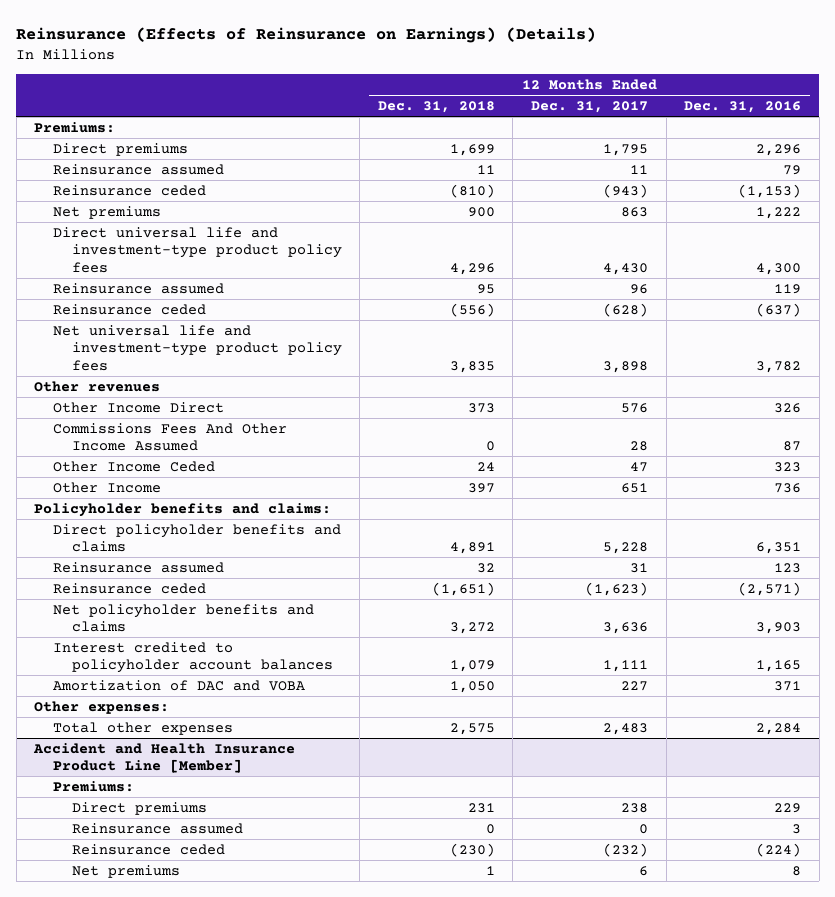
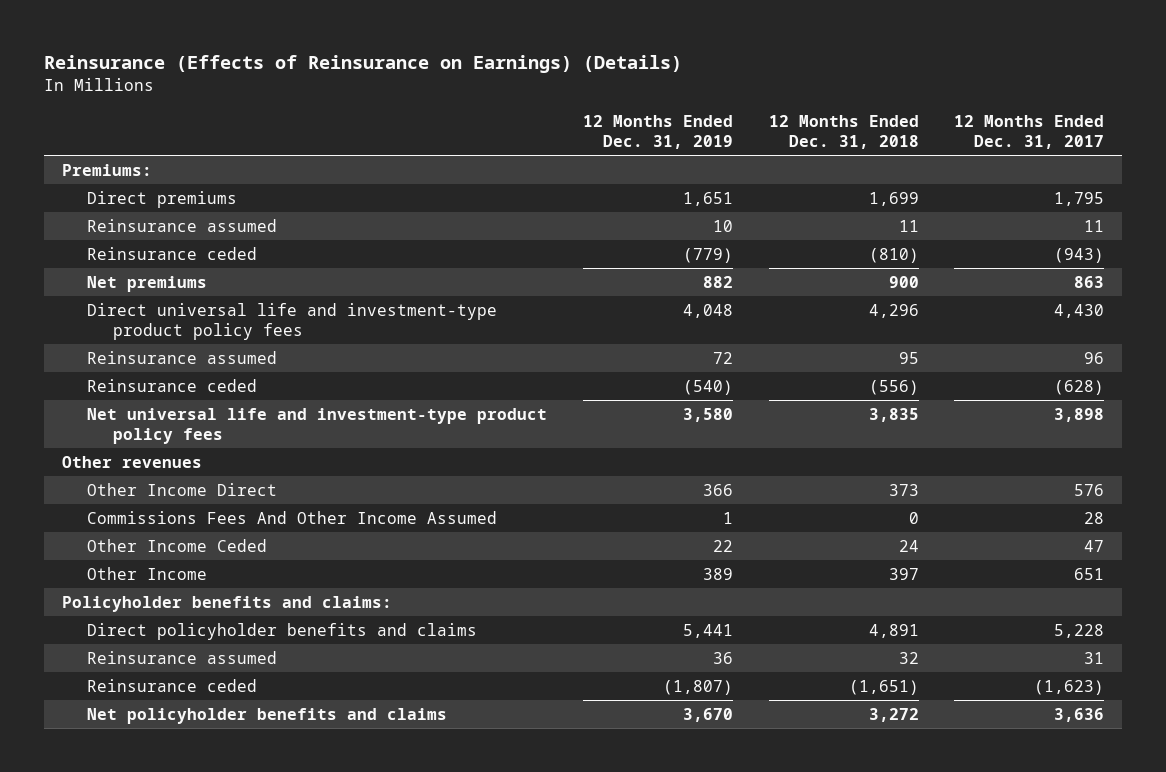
- | 12 Months Ended Dec. 31, 2018 | 12 Months Ended Dec. 31, 2017 | 12 Months Ended Dec. 31, 2016
+ | 12 Months Ended Dec. 31, 2019 | 12 Months Ended Dec. 31, 2018 | 12 Months Ended Dec. 31, 2017
- Interest credited to policyholder account balances | 1,079 | 1,111 | 1,165
- Amortization of DAC and VOBA | 1,050 | 227 | 371
- Other expenses:
- Total other expenses | 2,575 | 2,483 | 2,284
- Accident and Health Insurance Product Line [Member]
- Premiums:
- Direct premiums | 231 | 238 | 229
- Reinsurance assumed | 0 | 0 | 3
- Reinsurance ceded | (230) | (232) | (224)
- Net premiums | 1 | 6 | 8

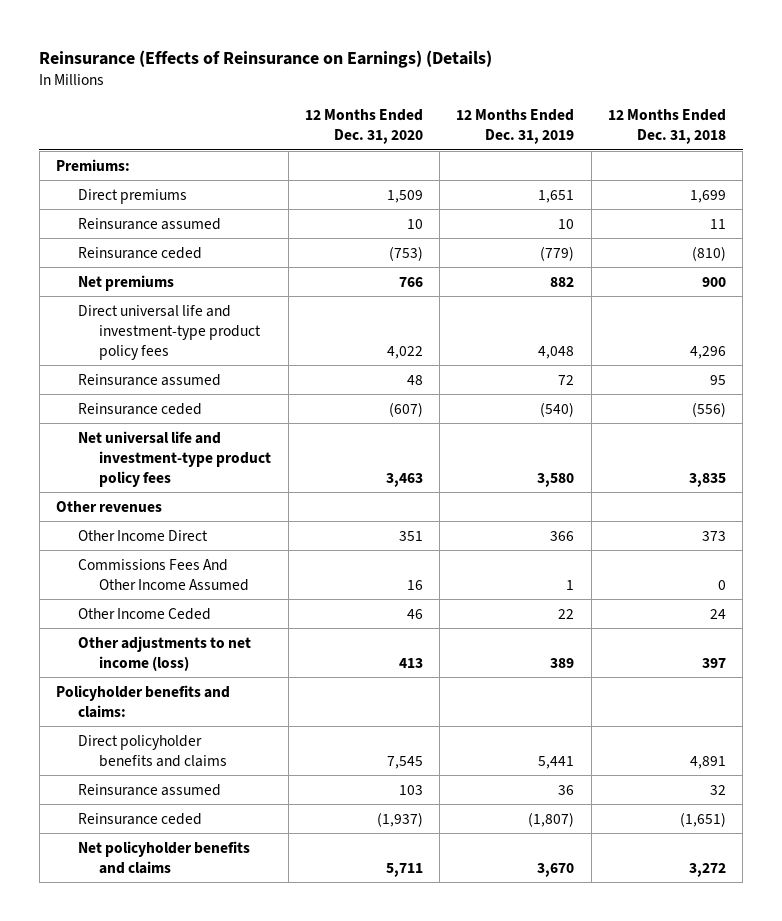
- | 12 Months Ended Dec. 31, 2019 | 12 Months Ended Dec. 31, 2018 | 12 Months Ended Dec. 31, 2017
+ | 12 Months Ended Dec. 31, 2020 | 12 Months Ended Dec. 31, 2019 | 12 Months Ended Dec. 31, 2018
- Other Income | 389 | 397 | 651
+ Other adjustments to net income (loss) | 413 | 389 | 397

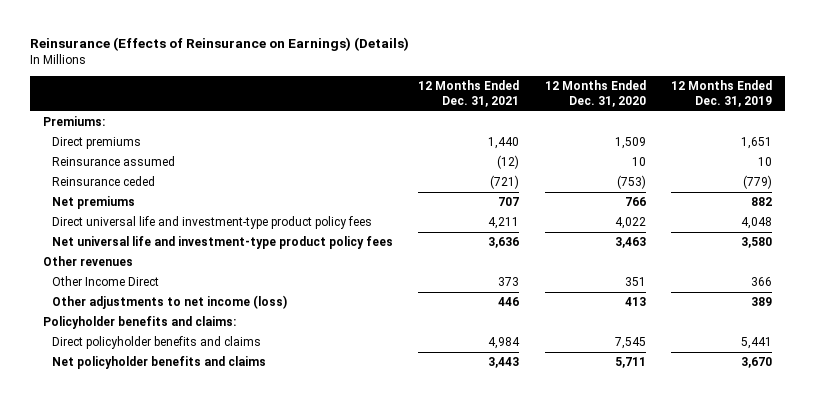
- | 12 Months Ended Dec. 31, 2020 | 12 Months Ended Dec. 31, 2019 | 12 Months Ended Dec. 31, 2018
+ | 12 Months Ended Dec. 31, 2021 | 12 Months Ended Dec. 31, 2020 | 12 Months Ended Dec. 31, 2019
- Reinsurance assumed | 48 | 72 | 95
- Reinsurance ceded | (607) | (540) | (556)
- Commissions Fees And Other Income Assumed | 16 | 1 | 0
- Other Income Ceded | 46 | 22 | 24
- Reinsurance assumed | 103 | 36 | 32
- Reinsurance ceded | (1,937) | (1,807) | (1,651)

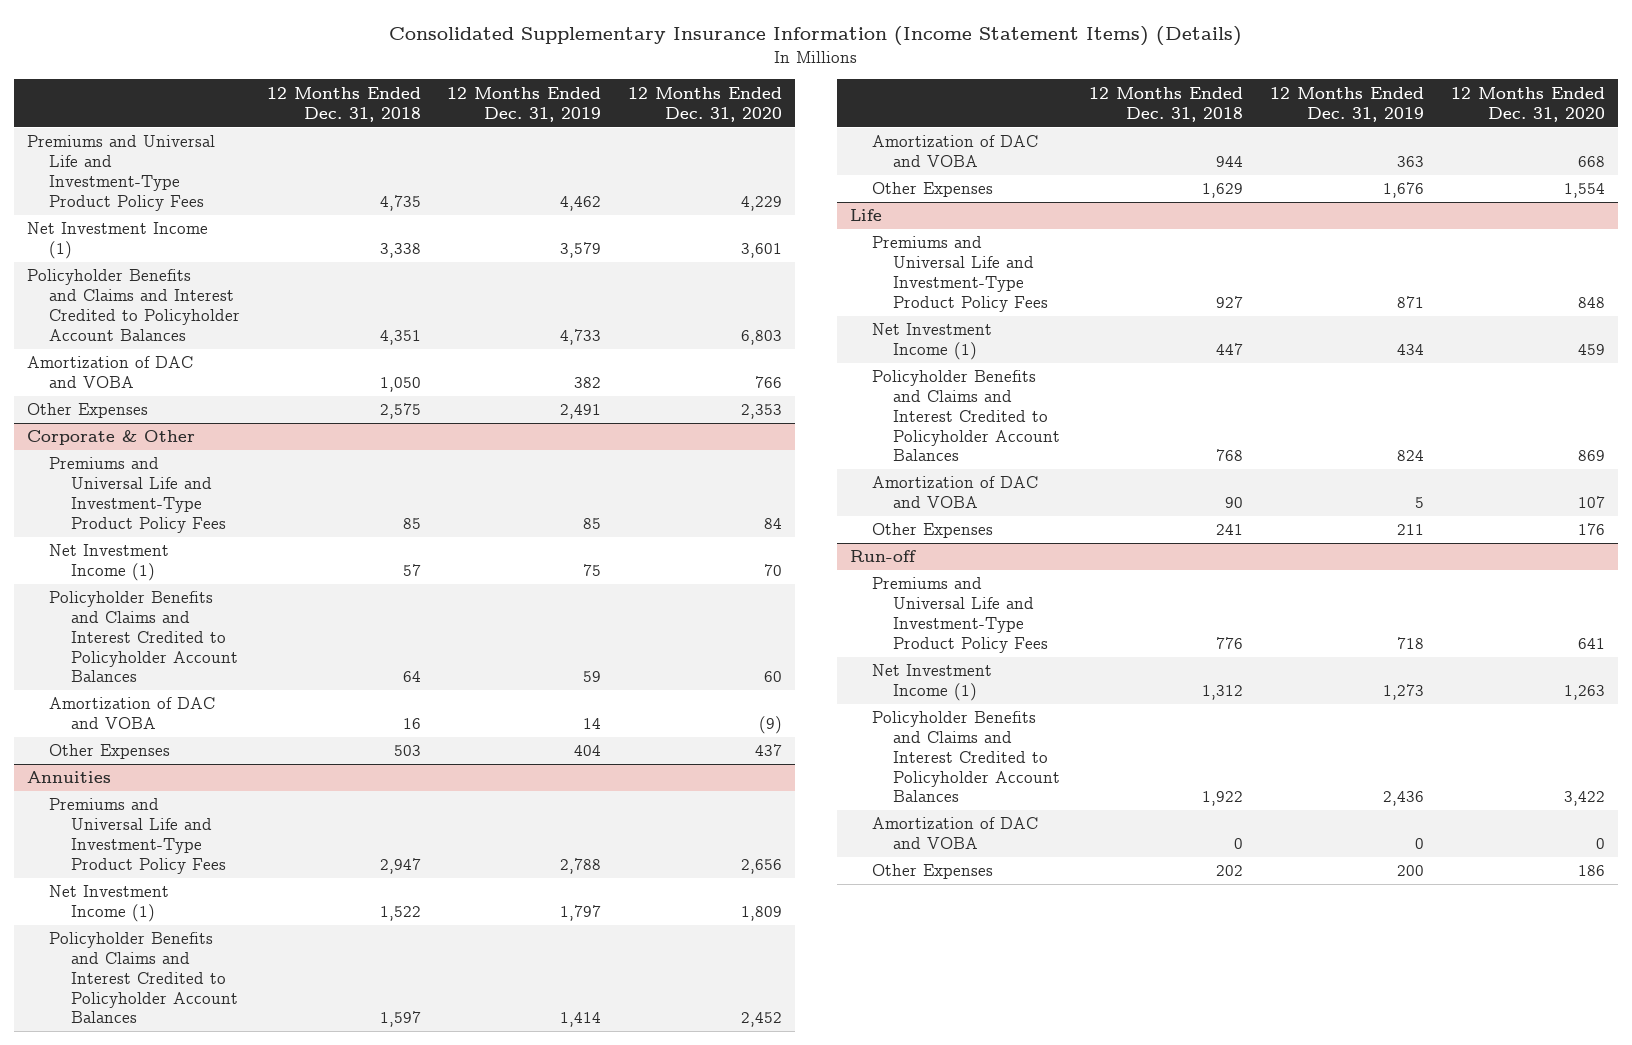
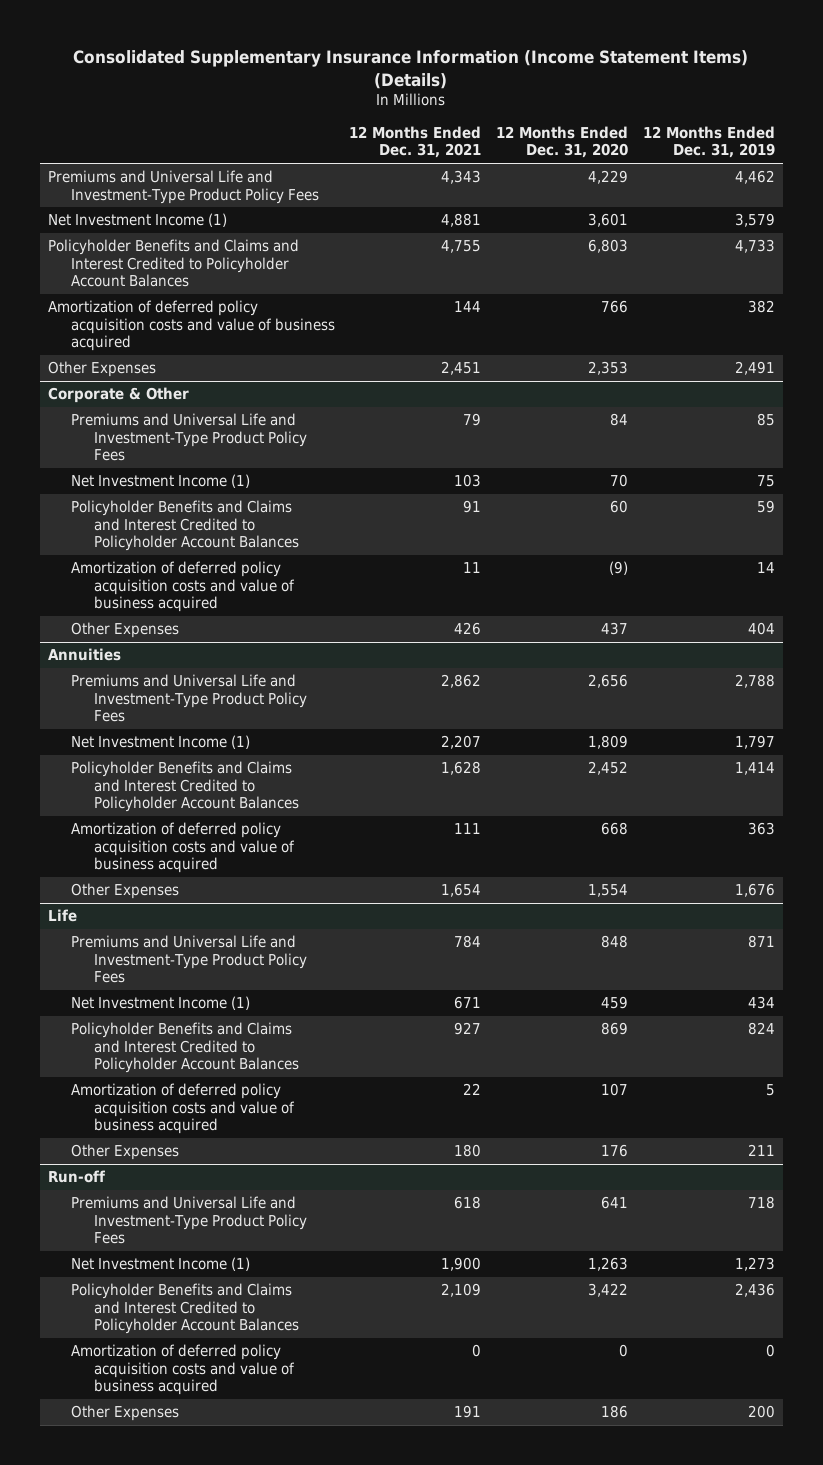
- | 12 Months Ended Dec. 31, 2018 | 12 Months Ended Dec. 31, 2019 | 12 Months Ended Dec. 31, 2020
+ | 12 Months Ended Dec. 31, 2021 | 12 Months Ended Dec. 31, 2020 | 12 Months Ended Dec. 31, 2019
- Amortization of DAC and VOBA | 1,050 | 382 | 766
+ Amortization of deferred policy acquisition costs and value of business acquired | 144 | 766 | 382
@ Corporate & Other
- Amortization of DAC and VOBA | 16 | 14 | (9)
+ Amortization of deferred policy acquisition costs and value of business acquired | 11 | (9) | 14
@ Annuities
- Amortization of DAC and VOBA | 944 | 363 | 668
+ Amortization of deferred policy acquisition costs and value of business acquired | 111 | 668 | 363
@ Life
- Amortization of DAC and VOBA | 90 | 5 | 107
+ Amortization of deferred policy acquisition costs and value of business acquired | 22 | 107 | 5
@ Run-off
- Amortization of DAC and VOBA | 0 | 0 | 0
+ Amortization of deferred policy acquisition costs and value of business acquired | 0 | 0 | 0

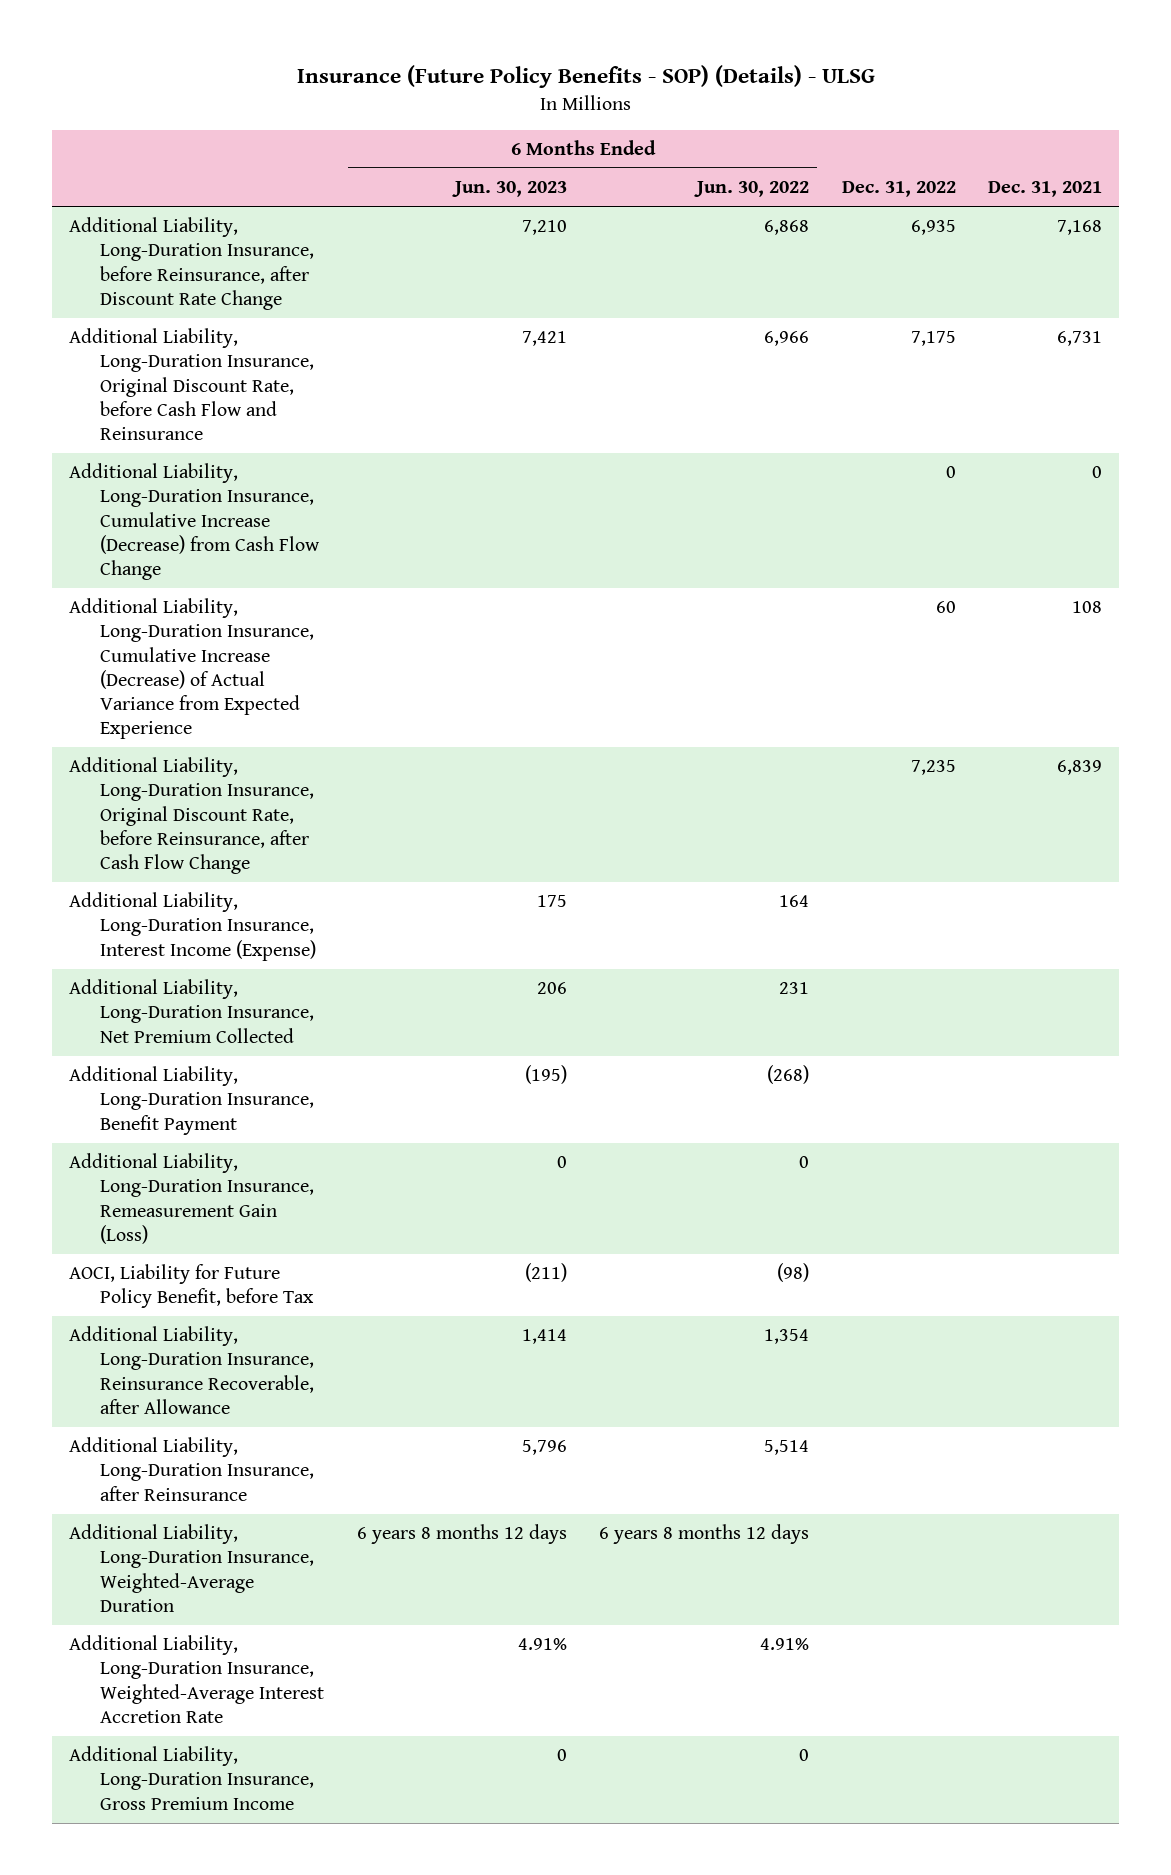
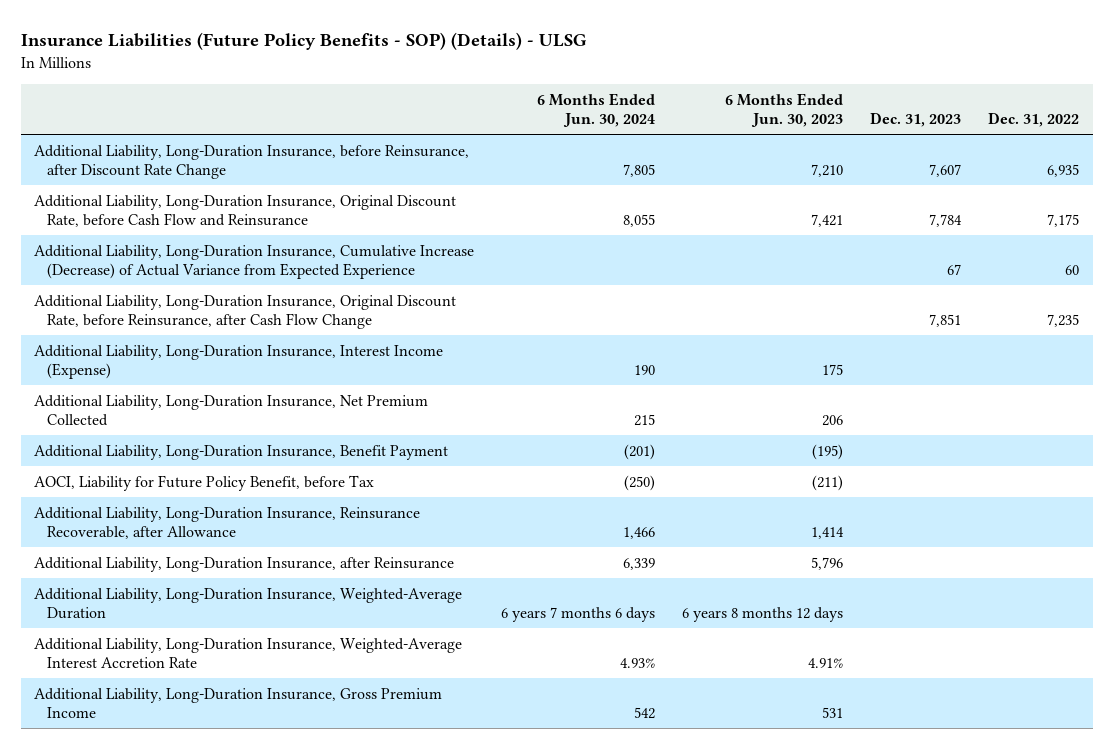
- Insurance (Future Policy Benefits - SOP) (Details) - ULSG
+ Insurance Liabilities (Future Policy Benefits - SOP) (Details) - ULSG
- | 6 Months Ended Jun. 30, 2023 | 6 Months Ended Jun. 30, 2022 | Dec. 31, 2022 | Dec. 31, 2021
+ | 6 Months Ended Jun. 30, 2024 | 6 Months Ended Jun. 30, 2023 | Dec. 31, 2023 | Dec. 31, 2022
- Additional Liability, Long-Duration Insurance, Cumulative Increase (Decrease) from Cash Flow Change | | | 0 | 0
- Additional Liability, Long-Duration Insurance, Remeasurement Gain (Loss) | 0 | 0 | |
- Additional Liability, Long-Duration Insurance, Gross Premium Income | 0 | 0 | |
+ Additional Liability, Long-Duration Insurance, Gross Premium Income | 542 | 531 | |

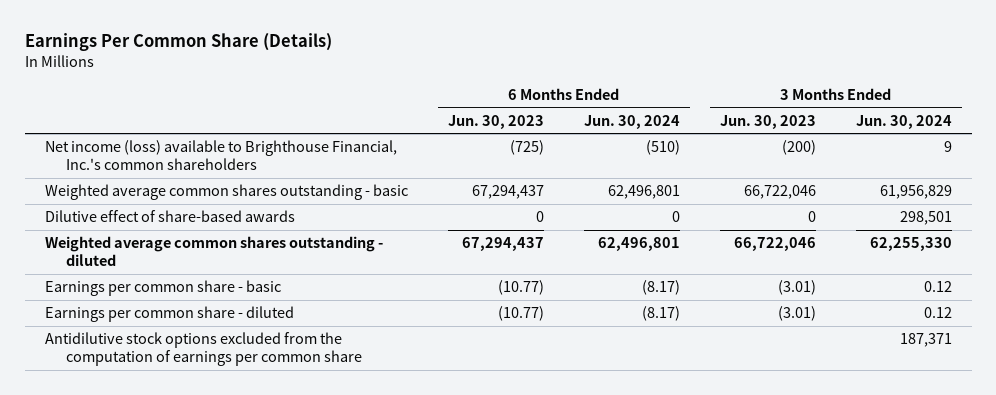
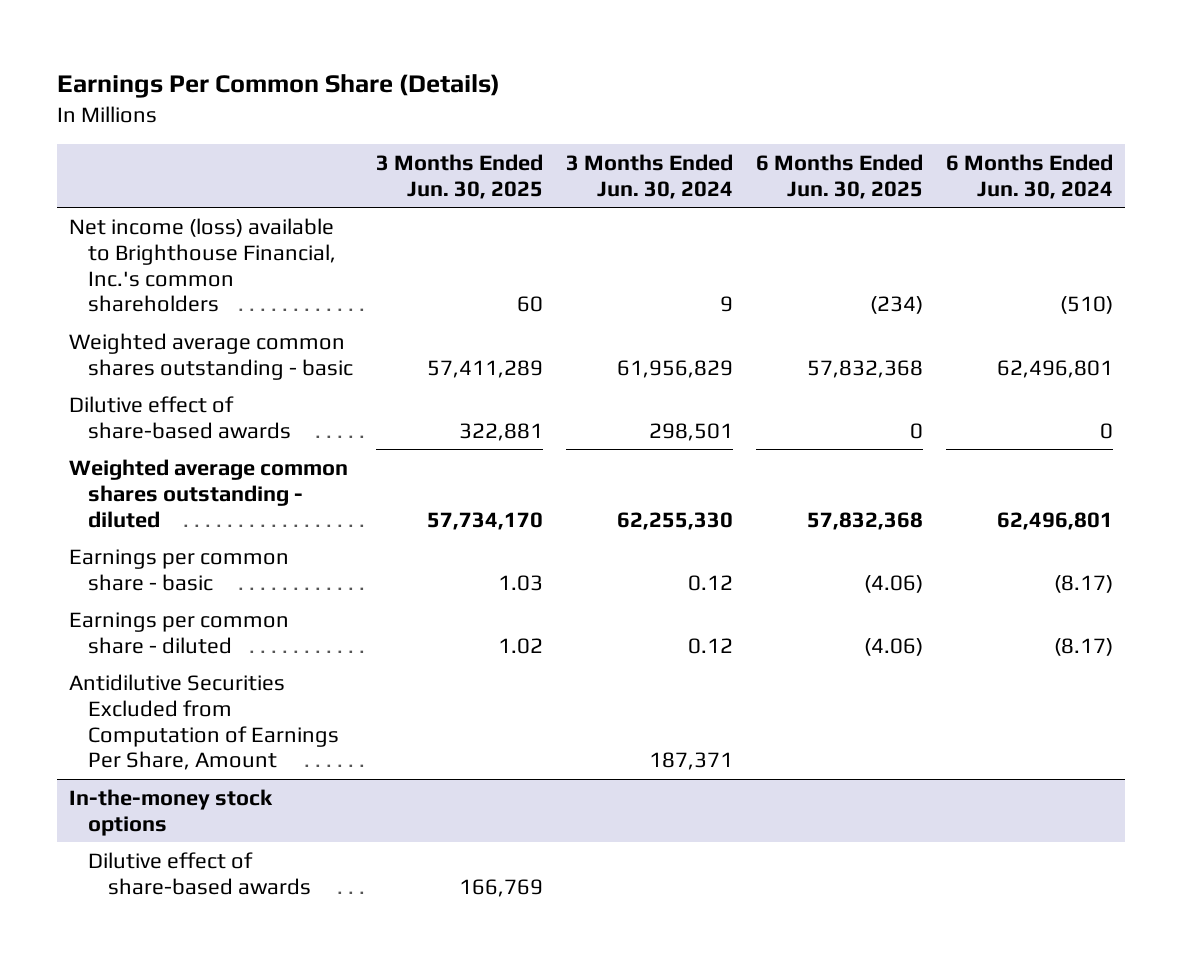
- | 6 Months Ended Jun. 30, 2023 | 6 Months Ended Jun. 30, 2024 | 3 Months Ended Jun. 30, 2023 | 3 Months Ended Jun. 30, 2024
+ | 3 Months Ended Jun. 30, 2025 | 3 Months Ended Jun. 30, 2024 | 6 Months Ended Jun. 30, 2025 | 6 Months Ended Jun. 30, 2024
- Antidilutive stock options excluded from the computation of earnings per common share | | | | 187,371
+ Antidilutive Securities Excluded from Computation of Earnings Per Share, Amount | | 187,371 | |
+ In-the-money stock options
+ Dilutive effect of share-based awards | 166,769 | | |

